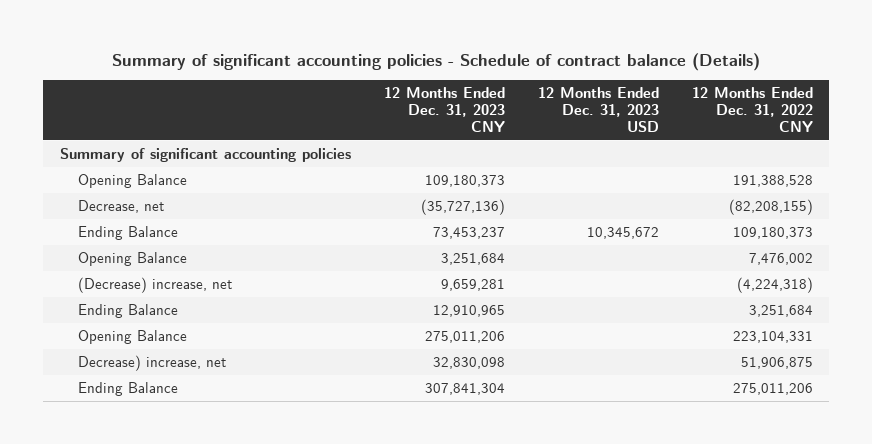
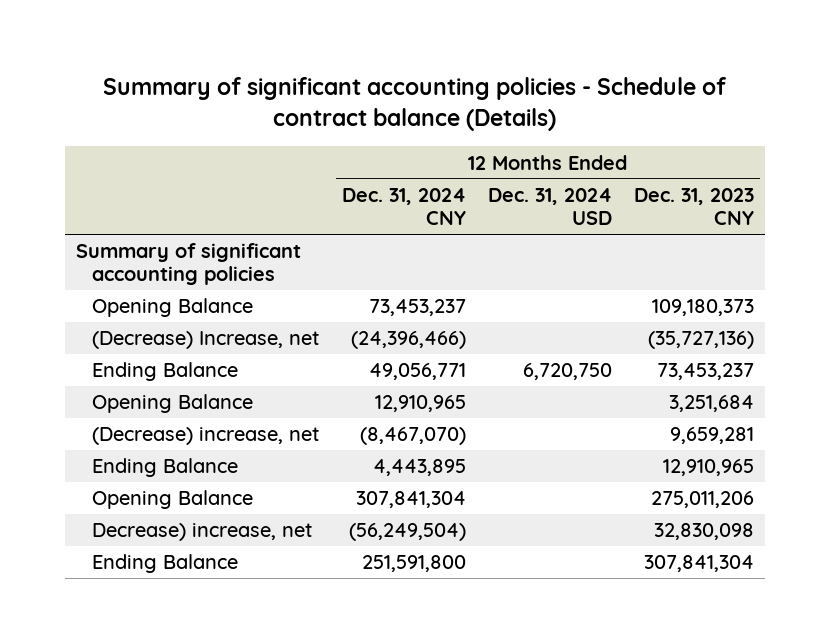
- | 12 Months Ended Dec. 31, 2023 CNY | 12 Months Ended Dec. 31, 2023 USD | 12 Months Ended Dec. 31, 2022 CNY
+ | 12 Months Ended Dec. 31, 2024 CNY | 12 Months Ended Dec. 31, 2024 USD | 12 Months Ended Dec. 31, 2023 CNY
- Decrease, net | (35,727,136) | | (82,208,155)
+ (Decrease) Increase, net | (24,396,466) | | (35,727,136)

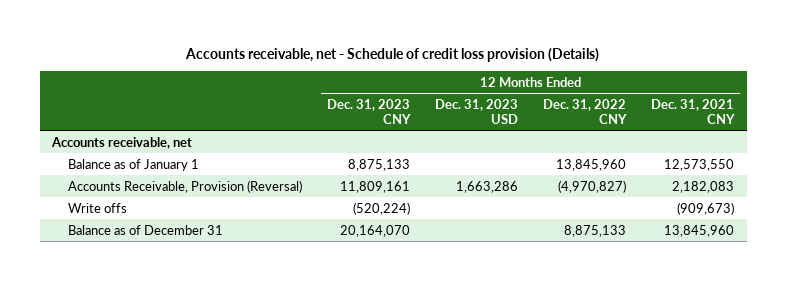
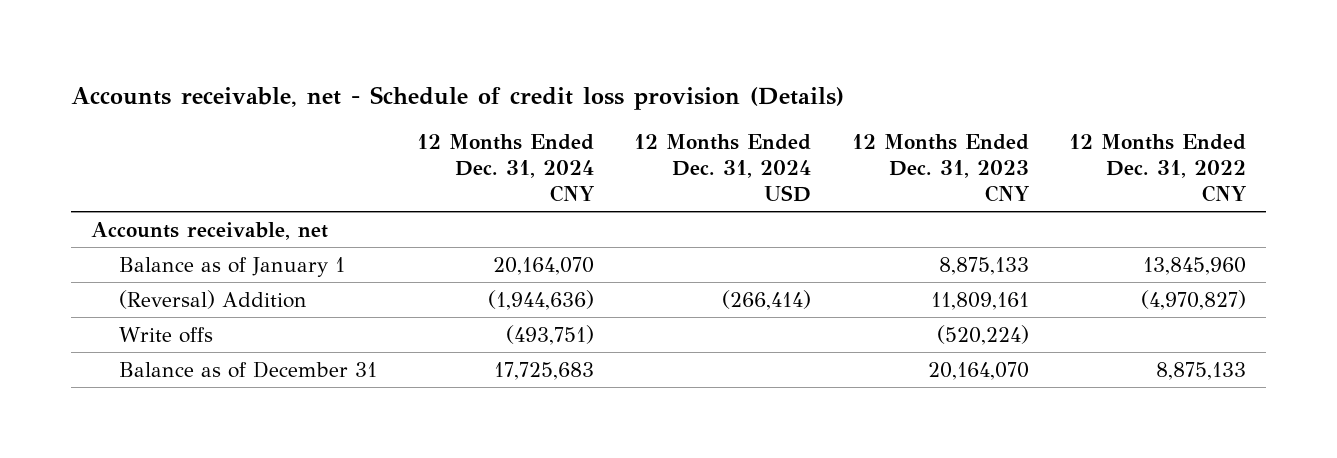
- | 12 Months Ended Dec. 31, 2023 CNY | 12 Months Ended Dec. 31, 2023 USD | 12 Months Ended Dec. 31, 2022 CNY | 12 Months Ended Dec. 31, 2021 CNY
+ | 12 Months Ended Dec. 31, 2024 CNY | 12 Months Ended Dec. 31, 2024 USD | 12 Months Ended Dec. 31, 2023 CNY | 12 Months Ended Dec. 31, 2022 CNY
- Accounts Receivable, Provision (Reversal) | 11,809,161 | 1,663,286 | (4,970,827) | 2,182,083
+ (Reversal) Addition | (1,944,636) | (266,414) | 11,809,161 | (4,970,827)

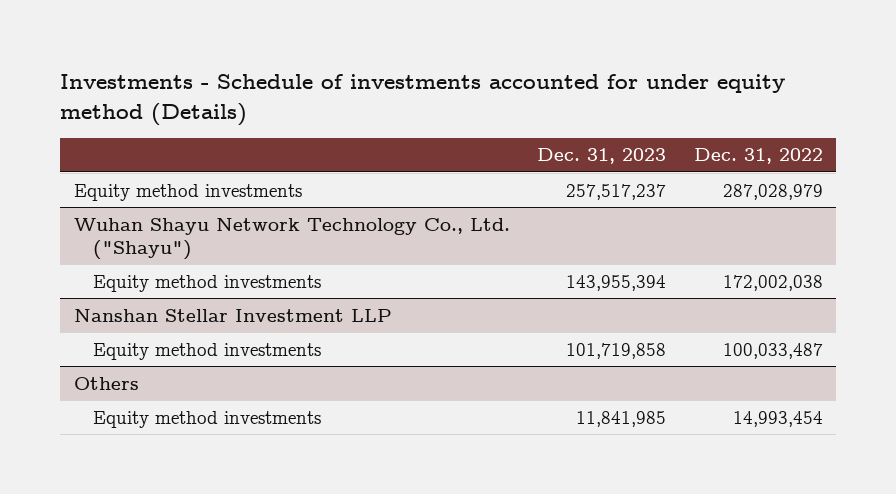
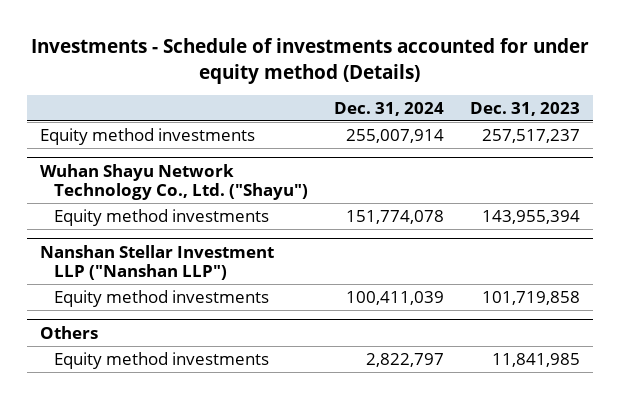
- | Dec. 31, 2023 | Dec. 31, 2022
+ | Dec. 31, 2024 | Dec. 31, 2023
- Nanshan Stellar Investment LLP
+ Nanshan Stellar Investment LLP ("Nanshan LLP")

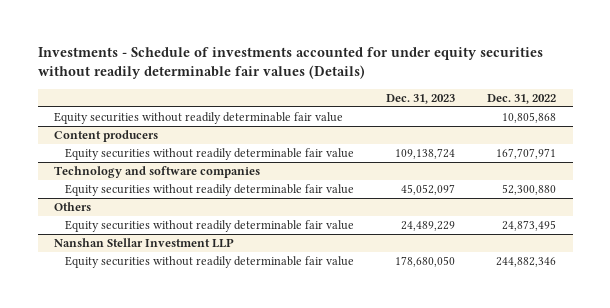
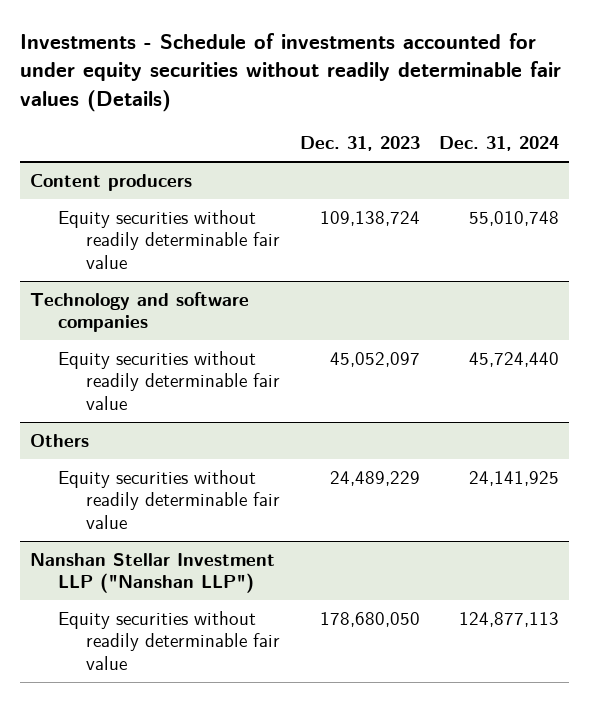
- | Dec. 31, 2023 | Dec. 31, 2022
+ | Dec. 31, 2023 | Dec. 31, 2024
- Equity securities without readily determinable fair value | | 10,805,868
- Nanshan Stellar Investment LLP
+ Nanshan Stellar Investment LLP ("Nanshan LLP")

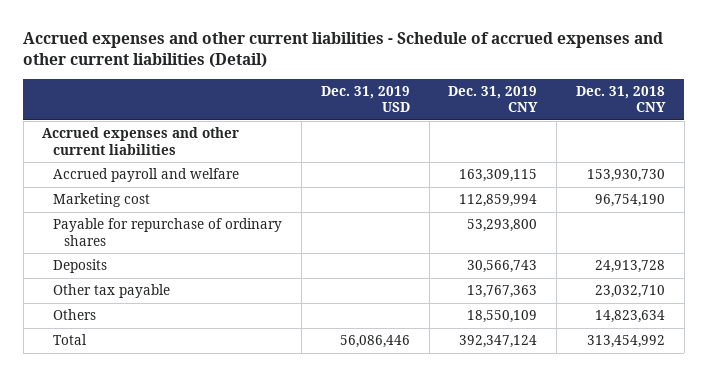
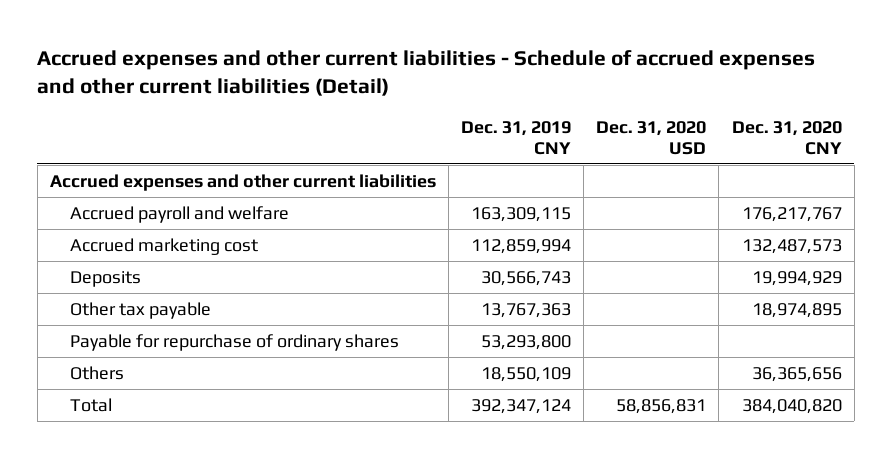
- | Dec. 31, 2019 USD | Dec. 31, 2019 CNY | Dec. 31, 2018 CNY
+ | Dec. 31, 2019 CNY | Dec. 31, 2020 USD | Dec. 31, 2020 CNY
- Marketing cost | | 112,859,994 | 96,754,190
+ Accrued marketing cost | 112,859,994 | | 132,487,573
moved down: Payable for repurchase of ordinary shares | 53,293,800 | |

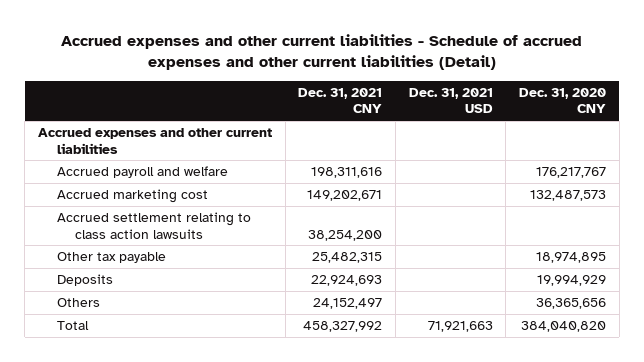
- | Dec. 31, 2019 CNY | Dec. 31, 2020 USD | Dec. 31, 2020 CNY
+ | Dec. 31, 2021 CNY | Dec. 31, 2021 USD | Dec. 31, 2020 CNY
+ Accrued settlement relating to class action lawsuits | 38,254,200 | |
- Payable for repurchase of ordinary shares | 53,293,800 | |
moved down: Deposits | 22,924,693 | | 19,994,929

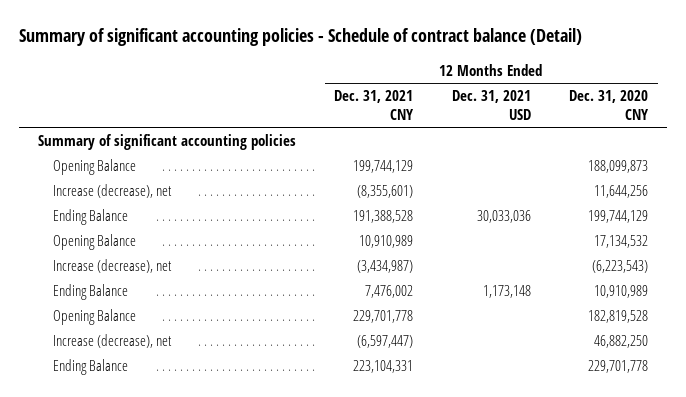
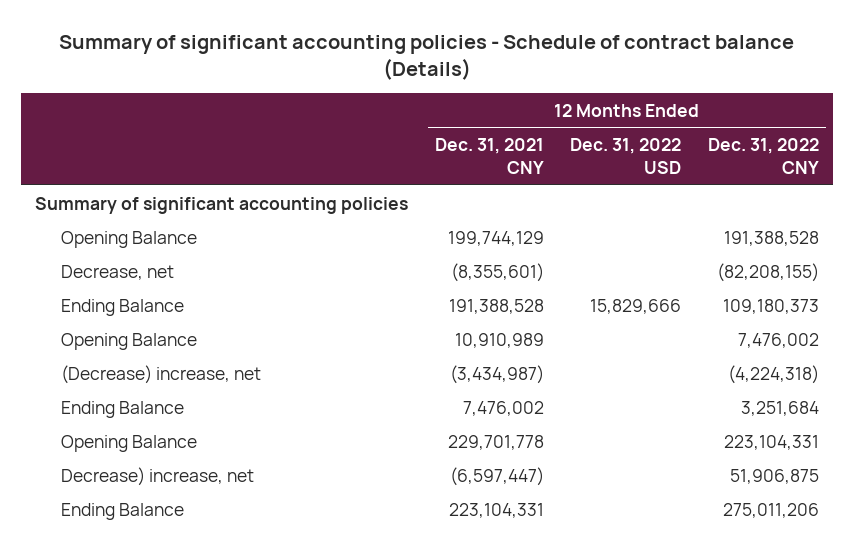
- Summary of significant accounting policies - Schedule of contract balance (Detail)
+ Summary of significant accounting policies - Schedule of contract balance (Details)
- | 12 Months Ended Dec. 31, 2021 CNY | 12 Months Ended Dec. 31, 2021 USD | 12 Months Ended Dec. 31, 2020 CNY
+ | 12 Months Ended Dec. 31, 2021 CNY | 12 Months Ended Dec. 31, 2022 USD | 12 Months Ended Dec. 31, 2022 CNY
- Increase (decrease), net | (8,355,601) | | 11,644,256
+ Decrease, net | (8,355,601) | | (82,208,155)
- Increase (decrease), net | (3,434,987) | | (6,223,543)
+ (Decrease) increase, net | (3,434,987) | | (4,224,318)
- Increase (decrease), net | (6,597,447) | | 46,882,250
+ Decrease) increase, net | (6,597,447) | | 51,906,875

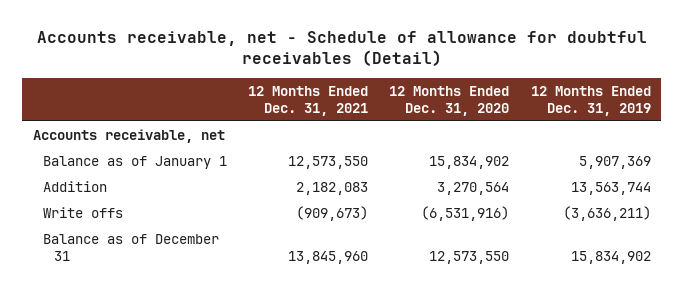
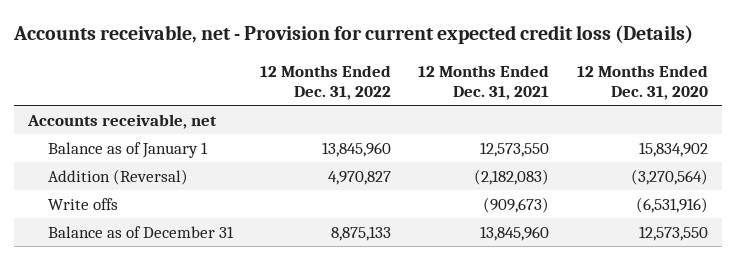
- Accounts receivable, net - Schedule of allowance for doubtful receivables (Detail)
+ Accounts receivable, net - Provision for current expected credit loss (Details)
- | 12 Months Ended Dec. 31, 2021 | 12 Months Ended Dec. 31, 2020 | 12 Months Ended Dec. 31, 2019
+ | 12 Months Ended Dec. 31, 2022 | 12 Months Ended Dec. 31, 2021 | 12 Months Ended Dec. 31, 2020
- Addition | 2,182,083 | 3,270,564 | 13,563,744
+ Addition (Reversal) | 4,970,827 | (2,182,083) | (3,270,564)

